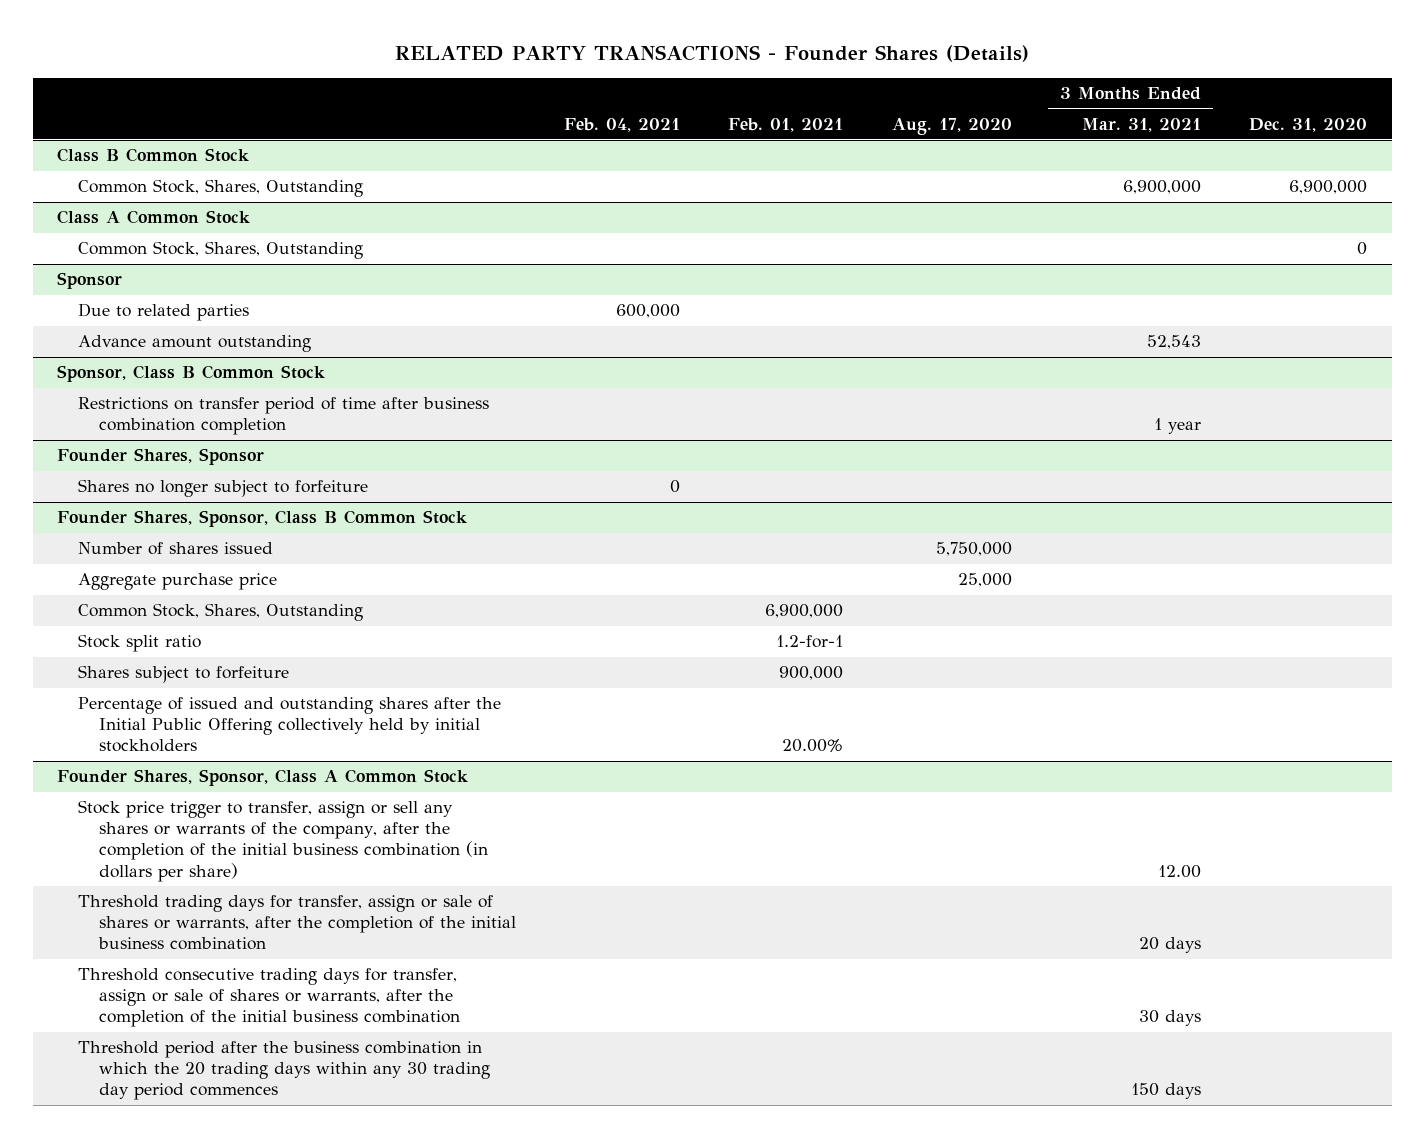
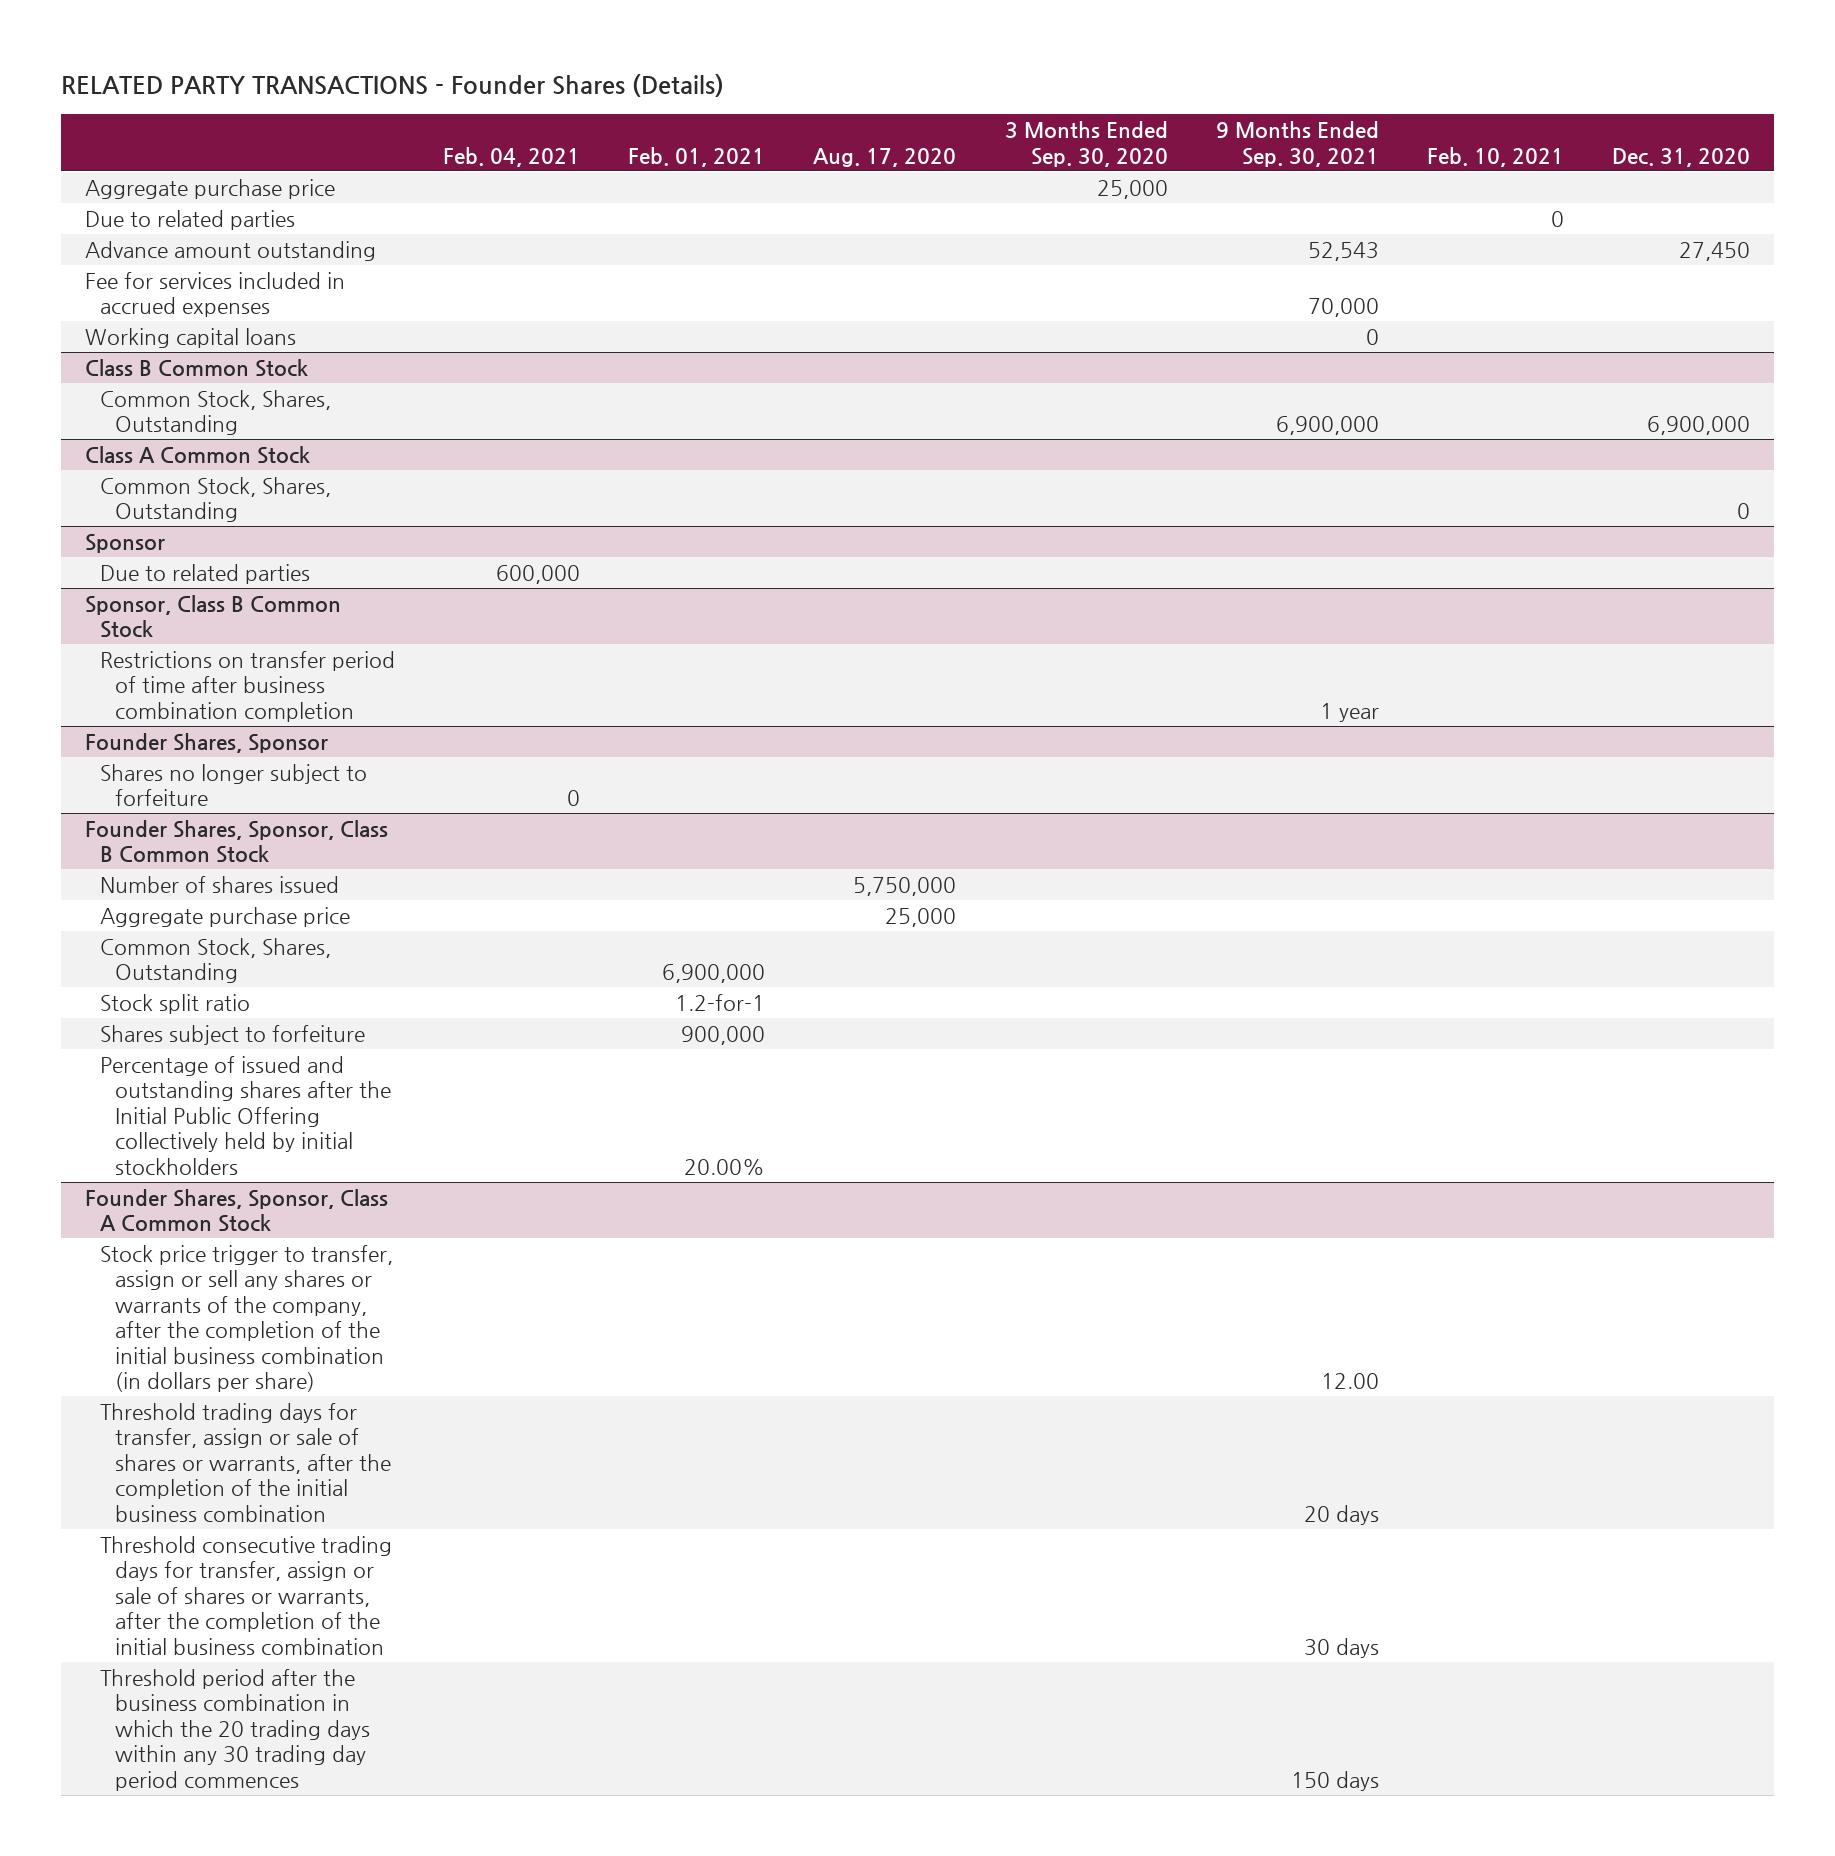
- | Feb. 04, 2021 | Feb. 01, 2021 | Aug. 17, 2020 | 3 Months Ended Mar. 31, 2021 | Dec. 31, 2020
+ | Feb. 04, 2021 | Feb. 01, 2021 | Aug. 17, 2020 | 3 Months Ended Sep. 30, 2020 | 9 Months Ended Sep. 30, 2021 | Feb. 10, 2021 | Dec. 31, 2020
+ Aggregate purchase price | | | | 25,000 | | |
+ Due to related parties | | | | | | 0 |
+ Advance amount outstanding | | | | | 52,543 | | 27,450
+ Fee for services included in accrued expenses | | | | | 70,000 | |
+ Working capital loans | | | | | 0 | |
@ Sponsor
- Advance amount outstanding | | | | 52,543 |

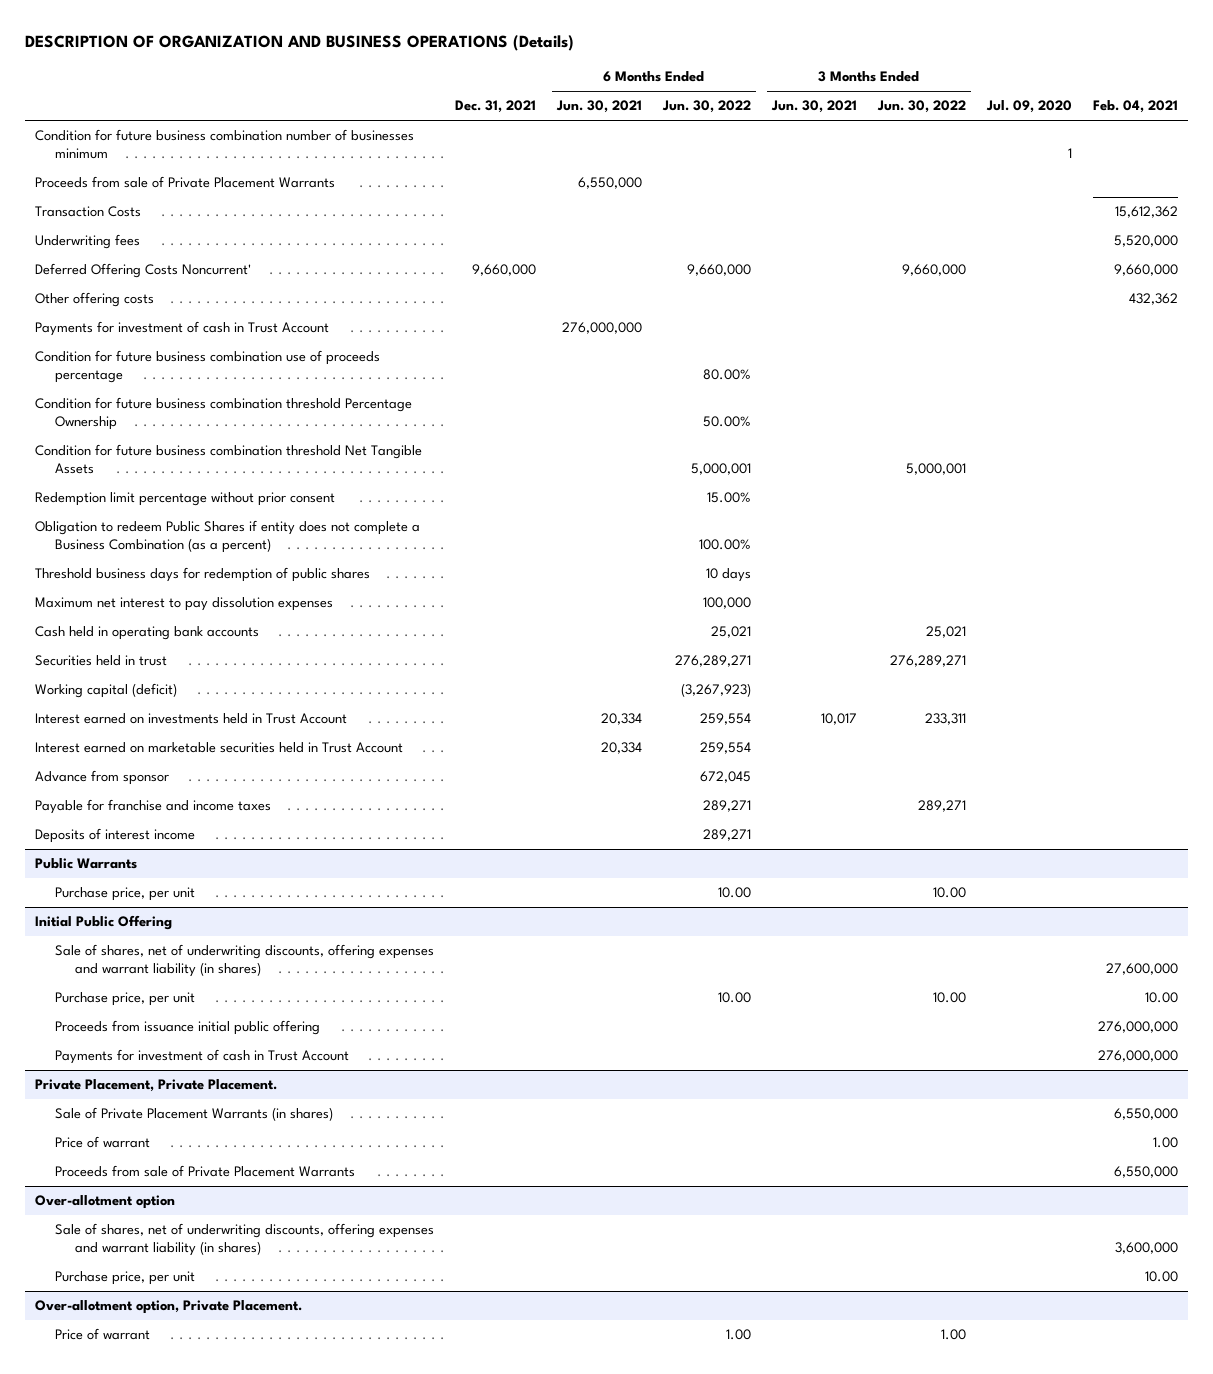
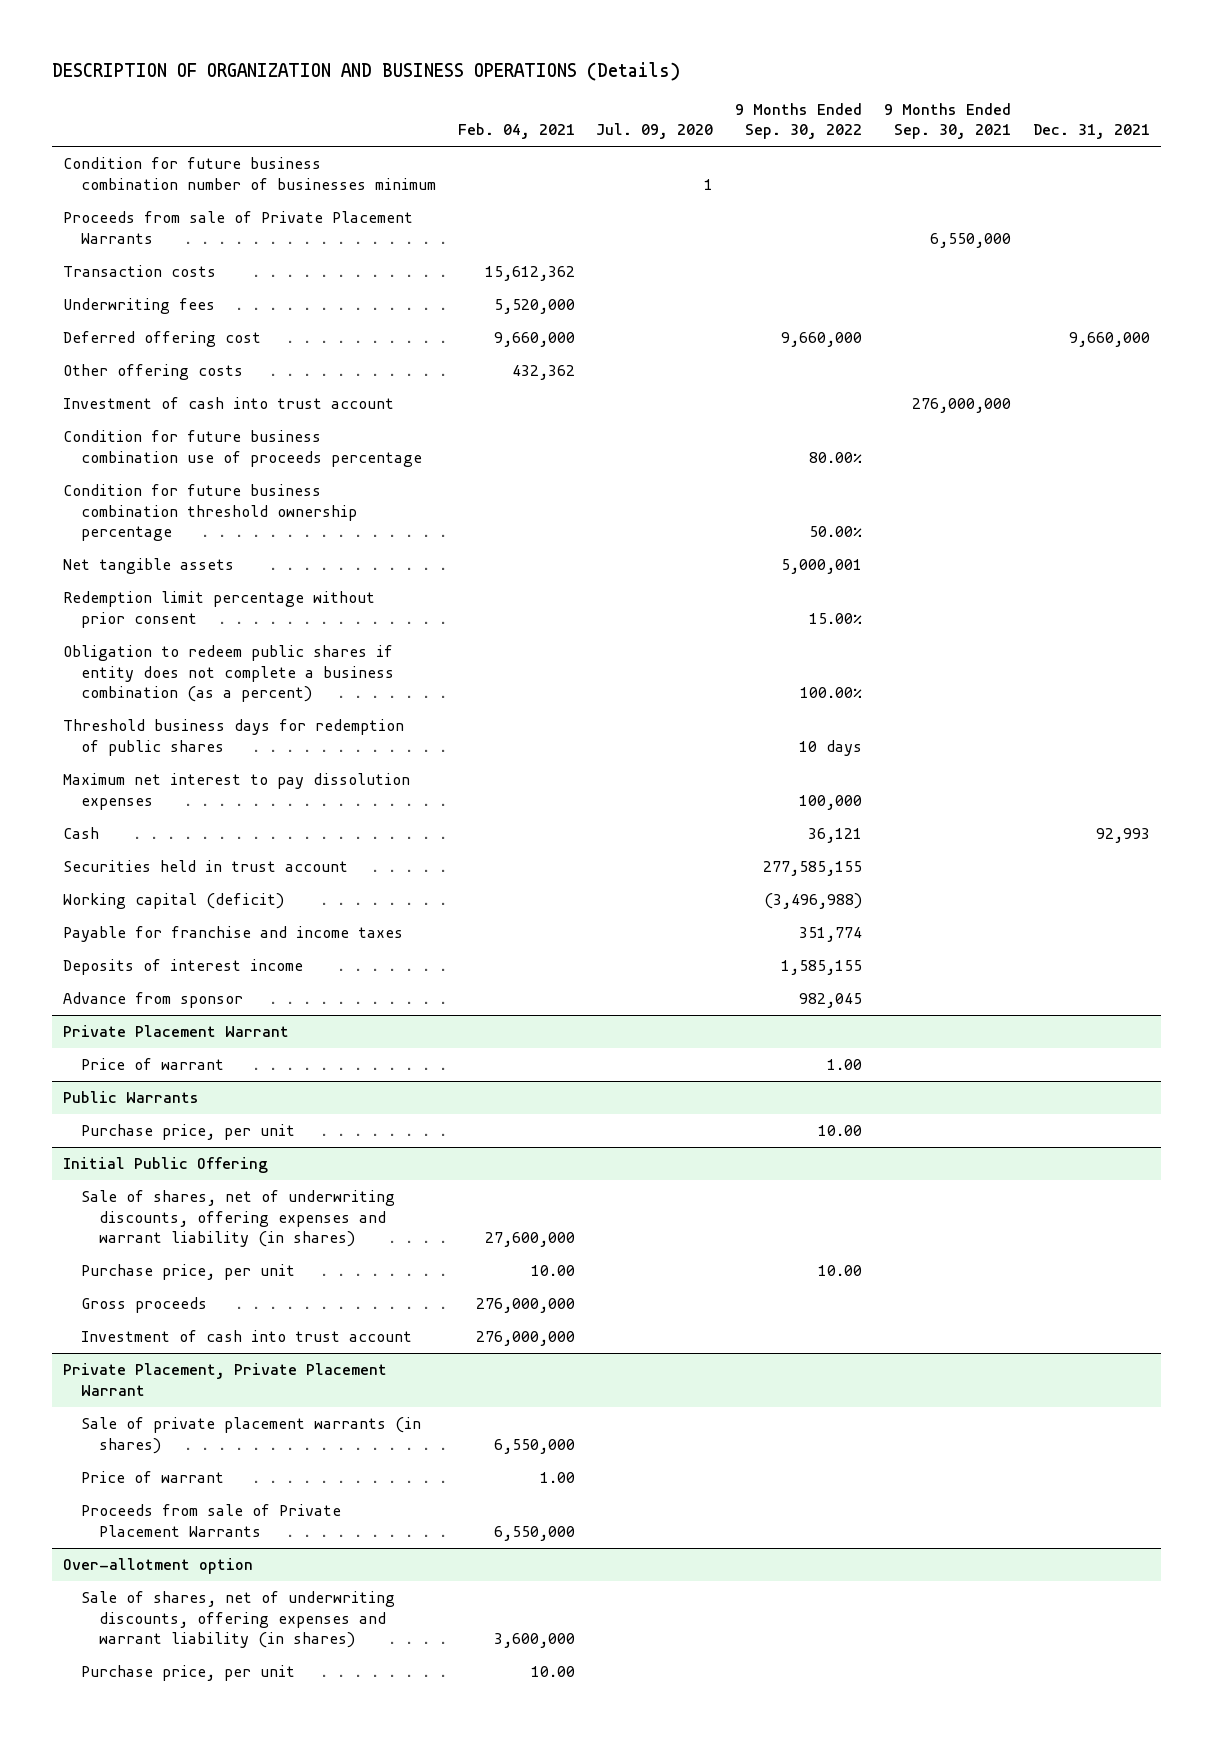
- | Dec. 31, 2021 | 6 Months Ended Jun. 30, 2021 | 6 Months Ended Jun. 30, 2022 | 3 Months Ended Jun. 30, 2021 | 3 Months Ended Jun. 30, 2022 | Jul. 09, 2020 | Feb. 04, 2021
+ | Feb. 04, 2021 | Jul. 09, 2020 | 9 Months Ended Sep. 30, 2022 | 9 Months Ended Sep. 30, 2021 | Dec. 31, 2021
- Transaction Costs | | | | | | | 15,612,362
+ Transaction costs | 15,612,362 | | | |
- Deferred Offering Costs Noncurrent' | 9,660,000 | | 9,660,000 | | 9,660,000 | | 9,660,000
+ Deferred offering cost | 9,660,000 | | 9,660,000 | | 9,660,000
- Payments for investment of cash in Trust Account | | 276,000,000 | | | | |
+ Investment of cash into trust account | | | | 276,000,000 |
- Condition for future business combination threshold Percentage Ownership | | | 50.00% | | | |
- Condition for future business combination threshold Net Tangible Assets | | | 5,000,001 | | 5,000,001 | |
+ Condition for future business combination threshold ownership percentage | | | 50.00% | |
+ Net tangible assets | | | 5,000,001 | |
- Obligation to redeem Public Shares if entity does not complete a Business Combination (as a percent) | | | 100.00% | | | |
+ Obligation to redeem public shares if entity does not complete a business combination (as a percent) | | | 100.00% | |
- Cash held in operating bank accounts | | | 25,021 | | 25,021 | |
- Securities held in trust | | | 276,289,271 | | 276,289,271 | |
+ Cash | | | 36,121 | | 92,993
+ Securities held in trust account | | | 277,585,155 | |
- Interest earned on investments held in Trust Account | | 20,334 | 259,554 | 10,017 | 233,311 | |
- Interest earned on marketable securities held in Trust Account | | 20,334 | 259,554 | | | |
moved down: Advance from sponsor | | | 982,045 | |
+ Private Placement Warrant
+ Price of warrant | | | 1.00 | |
@ Initial Public Offering
- Proceeds from issuance initial public offering | | | | | | | 276,000,000
- Payments for investment of cash in Trust Account | | | | | | | 276,000,000
- Private Placement, Private Placement.
- Sale of Private Placement Warrants (in shares) | | | | | | | 6,550,000
@ Initial Public Offering
+ Gross proceeds | 276,000,000 | | | |
+ Investment of cash into trust account | 276,000,000 | | | |
+ Private Placement, Private Placement Warrant
+ Sale of private placement warrants (in shares) | 6,550,000 | | | |
- Over-allotment option, Private Placement.
- Price of warrant | | | 1.00 | | 1.00 | |

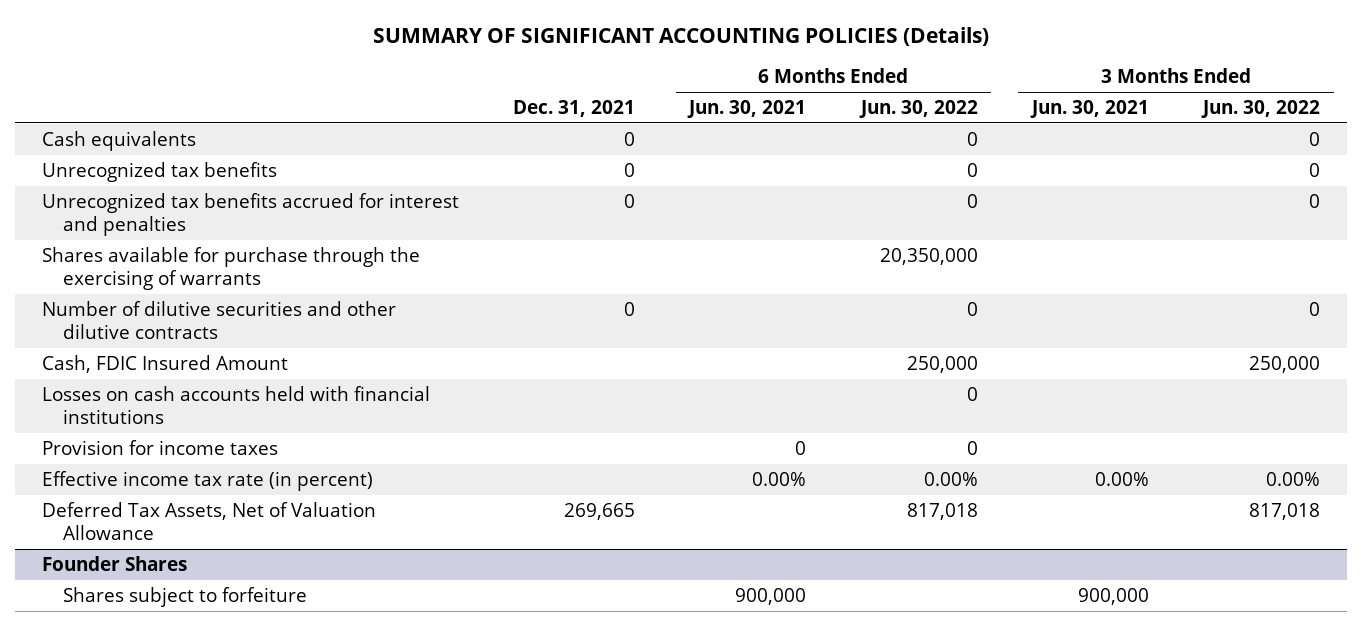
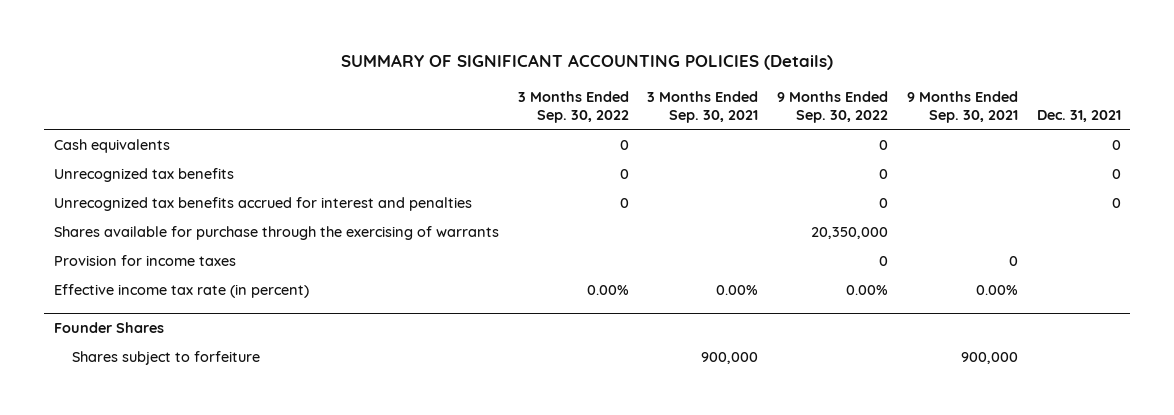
- | Dec. 31, 2021 | 6 Months Ended Jun. 30, 2021 | 6 Months Ended Jun. 30, 2022 | 3 Months Ended Jun. 30, 2021 | 3 Months Ended Jun. 30, 2022
+ | 3 Months Ended Sep. 30, 2022 | 3 Months Ended Sep. 30, 2021 | 9 Months Ended Sep. 30, 2022 | 9 Months Ended Sep. 30, 2021 | Dec. 31, 2021
- Number of dilutive securities and other dilutive contracts | 0 | | 0 | | 0
- Cash, FDIC Insured Amount | | | 250,000 | | 250,000
- Losses on cash accounts held with financial institutions | | | 0 | |
- Deferred Tax Assets, Net of Valuation Allowance | 269,665 | | 817,018 | | 817,018

